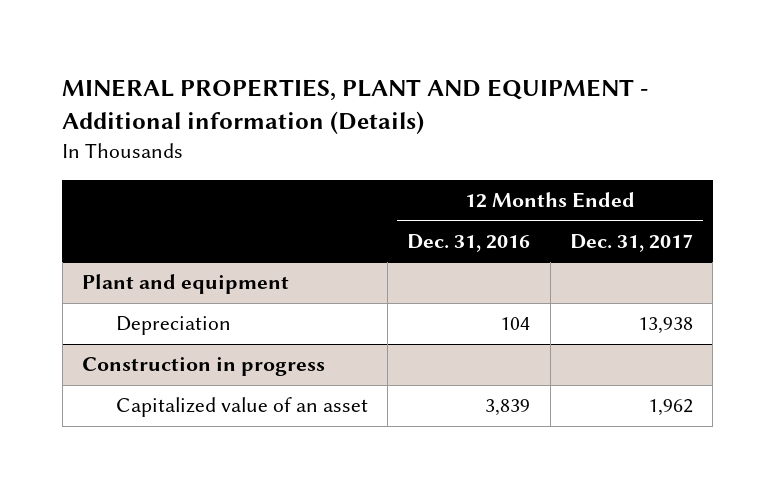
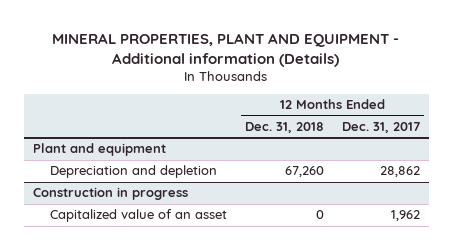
- | 12 Months Ended Dec. 31, 2016 | 12 Months Ended Dec. 31, 2017
+ | 12 Months Ended Dec. 31, 2018 | 12 Months Ended Dec. 31, 2017
@ Plant and equipment
- Depreciation | 104 | 13,938
+ Depreciation and depletion | 67,260 | 28,862

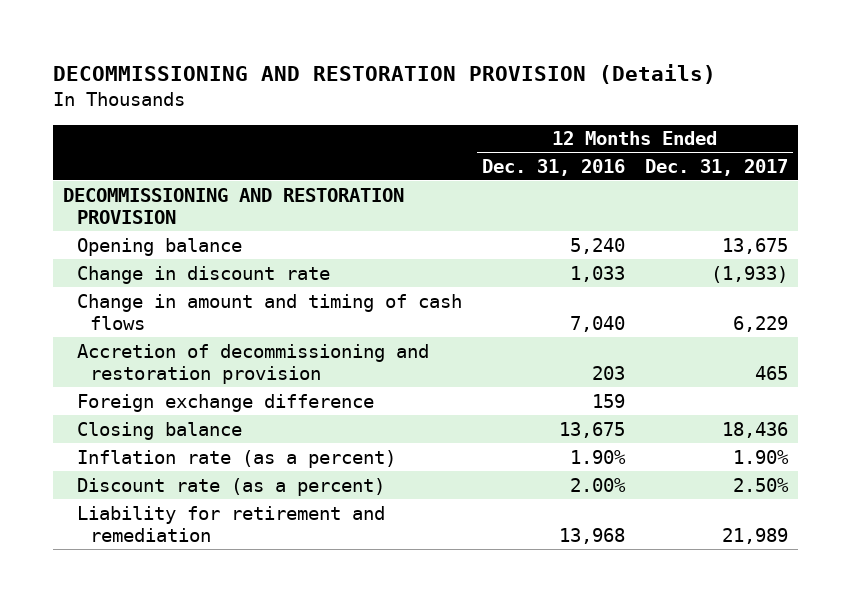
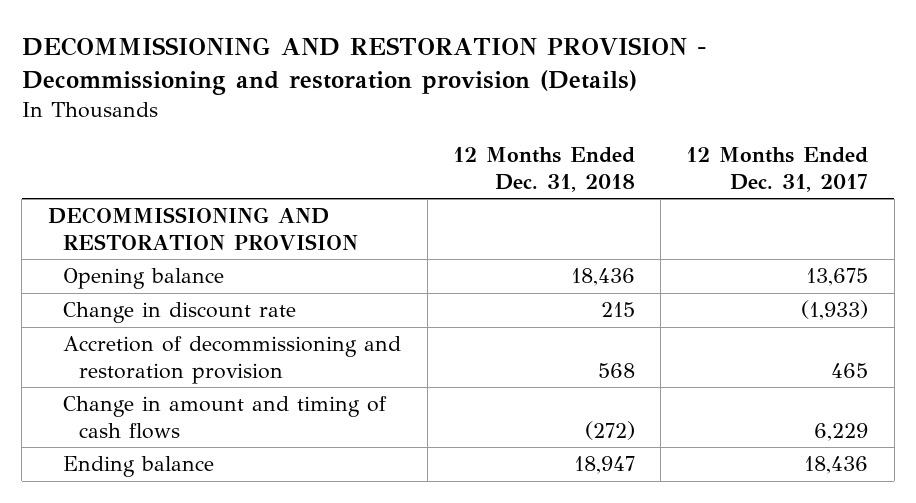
- DECOMMISSIONING AND RESTORATION PROVISION (Details)
+ DECOMMISSIONING AND RESTORATION PROVISION - Decommissioning and restoration provision (Details)
- | 12 Months Ended Dec. 31, 2016 | 12 Months Ended Dec. 31, 2017
+ | 12 Months Ended Dec. 31, 2018 | 12 Months Ended Dec. 31, 2017
- Foreign exchange difference | 159 |
- Closing balance | 13,675 | 18,436
- Inflation rate (as a percent) | 1.90% | 1.90%
- Discount rate (as a percent) | 2.00% | 2.50%
- Liability for retirement and remediation | 13,968 | 21,989
moved down: Change in amount and timing of cash flows | (272) | 6,229
+ Ending balance | 18,947 | 18,436

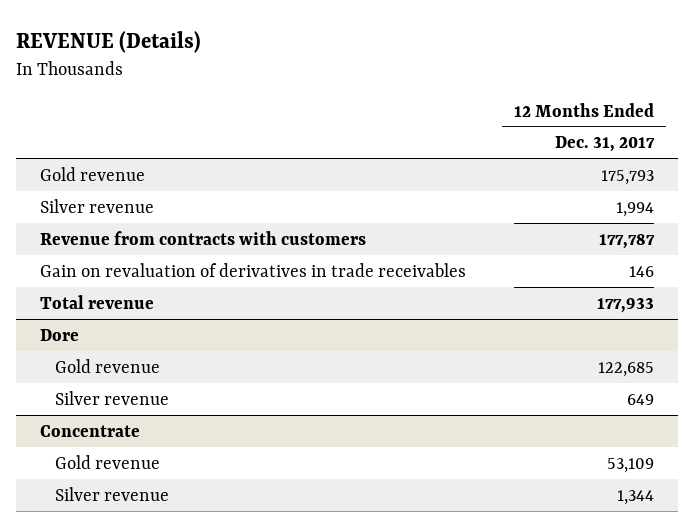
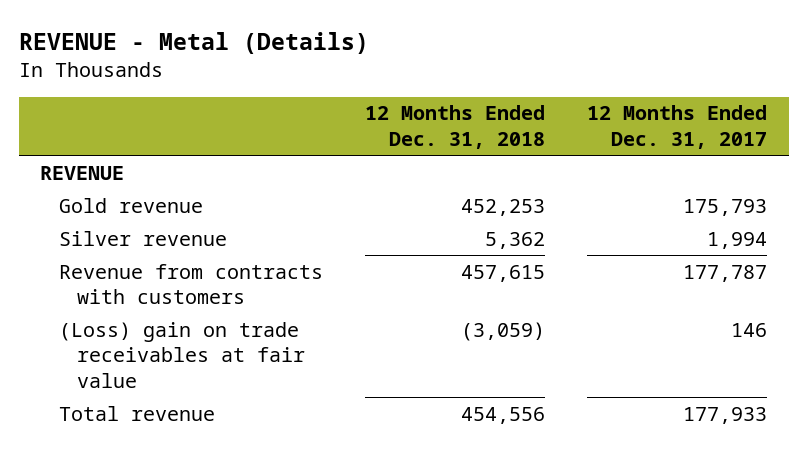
- REVENUE (Details)
+ REVENUE - Metal (Details)
- | 12 Months Ended Dec. 31, 2017
+ | 12 Months Ended Dec. 31, 2018 | 12 Months Ended Dec. 31, 2017
+ REVENUE
- Gain on revaluation of derivatives in trade receivables | 146
+ (Loss) gain on trade receivables at fair value | (3,059) | 146
- Dore
- Gold revenue | 122,685
- Silver revenue | 649
- Concentrate
- Gold revenue | 53,109
- Silver revenue | 1,344

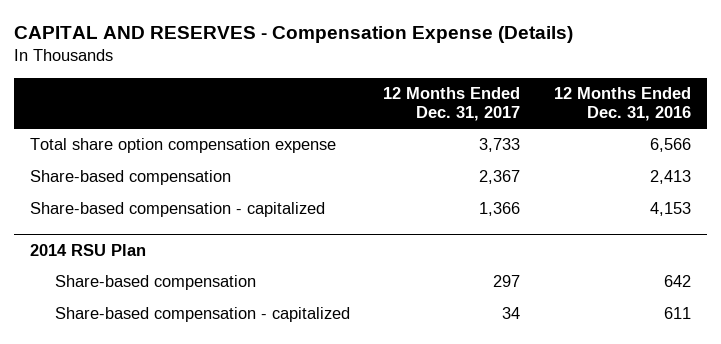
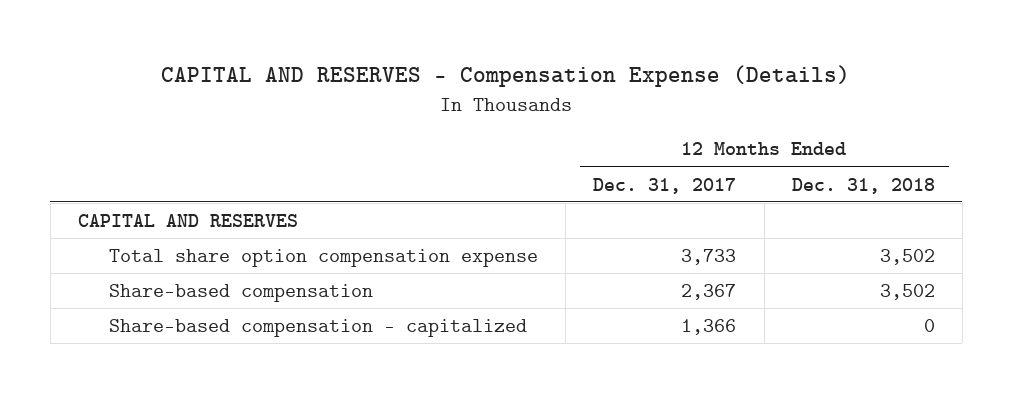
- | 12 Months Ended Dec. 31, 2017 | 12 Months Ended Dec. 31, 2016
+ | 12 Months Ended Dec. 31, 2017 | 12 Months Ended Dec. 31, 2018
+ CAPITAL AND RESERVES
- 2014 RSU Plan
- Share-based compensation | 297 | 642
- Share-based compensation - capitalized | 34 | 611

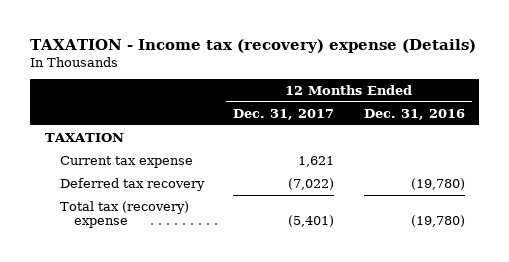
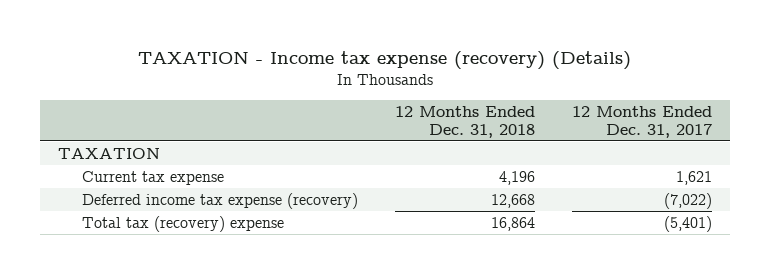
- TAXATION - Income tax (recovery) expense (Details)
+ TAXATION - Income tax expense (recovery) (Details)
- | 12 Months Ended Dec. 31, 2017 | 12 Months Ended Dec. 31, 2016
+ | 12 Months Ended Dec. 31, 2018 | 12 Months Ended Dec. 31, 2017
- Deferred tax recovery | (7,022) | (19,780)
+ Deferred income tax expense (recovery) | 12,668 | (7,022)

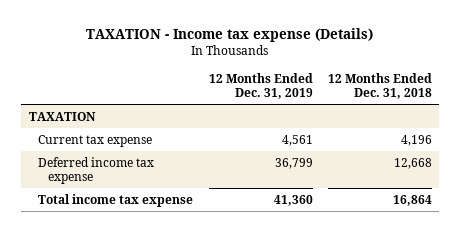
- TAXATION - Income tax expense (recovery) (Details)
+ TAXATION - Income tax expense (Details)
- | 12 Months Ended Dec. 31, 2018 | 12 Months Ended Dec. 31, 2017
+ | 12 Months Ended Dec. 31, 2019 | 12 Months Ended Dec. 31, 2018
- Deferred income tax expense (recovery) | 12,668 | (7,022)
- Total tax (recovery) expense | 16,864 | (5,401)
+ Deferred income tax expense | 36,799 | 12,668
+ Total income tax expense | 41,360 | 16,864

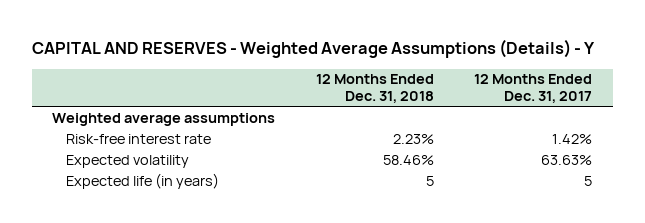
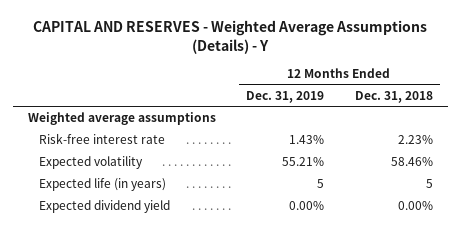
- | 12 Months Ended Dec. 31, 2018 | 12 Months Ended Dec. 31, 2017
+ | 12 Months Ended Dec. 31, 2019 | 12 Months Ended Dec. 31, 2018
+ Expected dividend yield | 0.00% | 0.00%

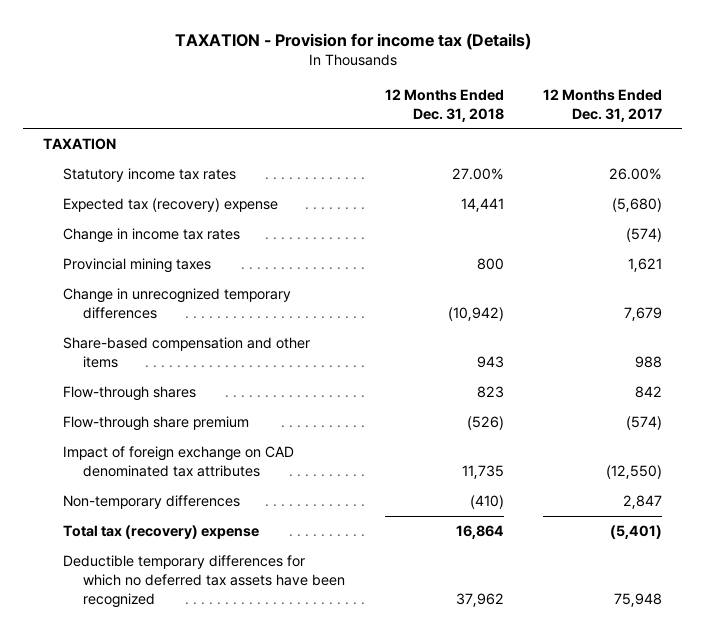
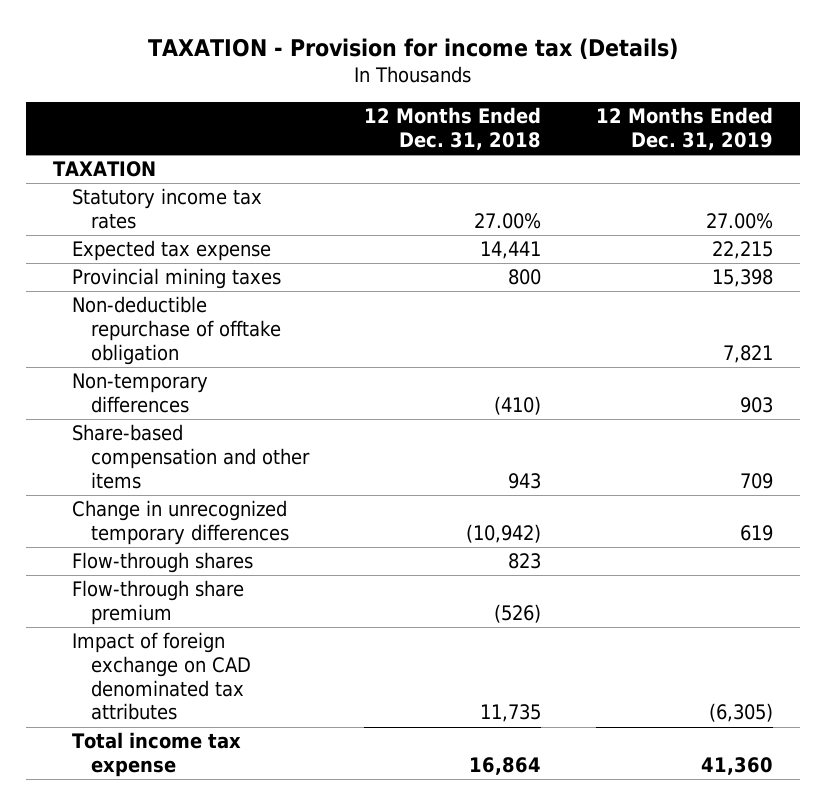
- | 12 Months Ended Dec. 31, 2018 | 12 Months Ended Dec. 31, 2017
+ | 12 Months Ended Dec. 31, 2018 | 12 Months Ended Dec. 31, 2019
- Expected tax (recovery) expense | 14,441 | (5,680)
- Change in income tax rates | | (574)
+ Expected tax expense | 14,441 | 22,215
+ Non-deductible repurchase of offtake obligation | | 7,821
moved up: Non-temporary differences | (410) | 903
moved down: Change in unrecognized temporary differences | (10,942) | 619
- Total tax (recovery) expense | 16,864 | (5,401)
- Deductible temporary differences for which no deferred tax assets have been recognized | 37,962 | 75,948
+ Total income tax expense | 16,864 | 41,360

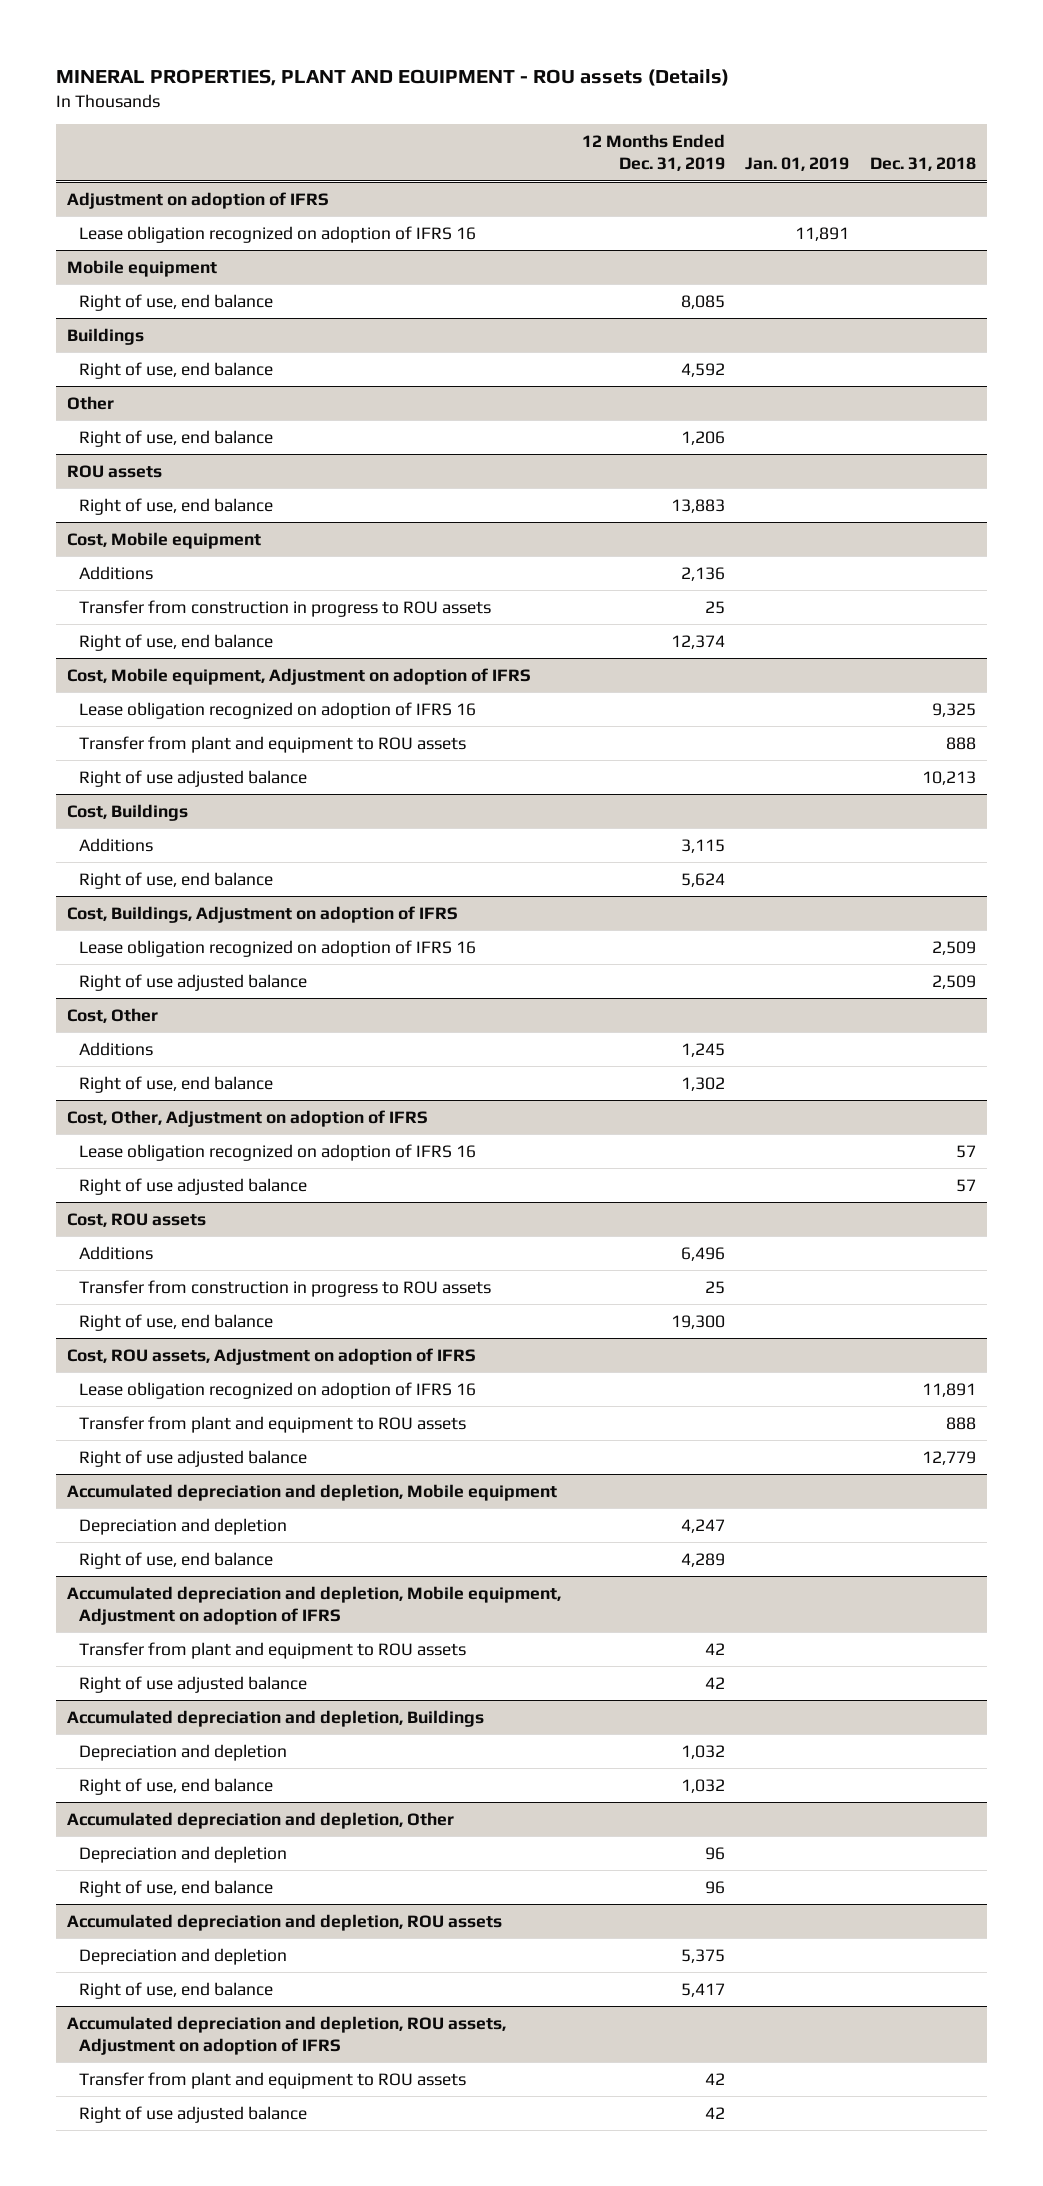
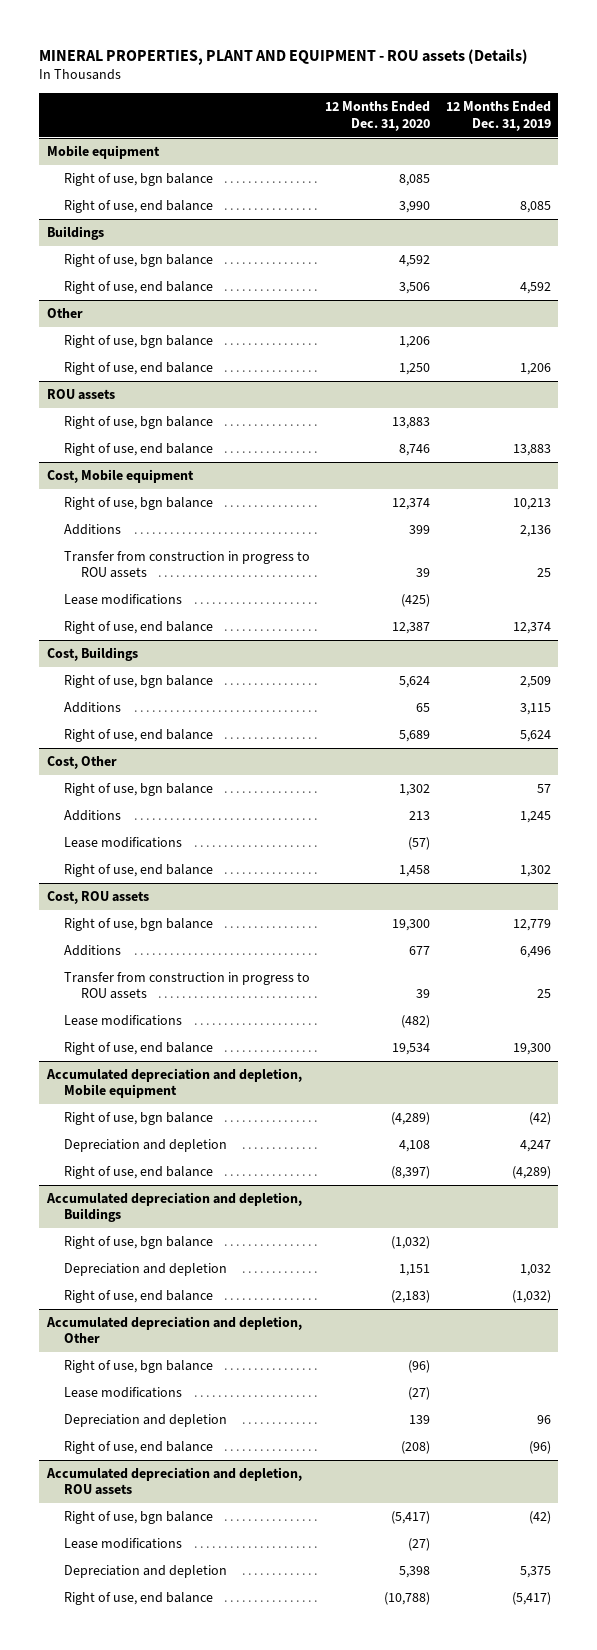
- | 12 Months Ended Dec. 31, 2019 | Jan. 01, 2019 | Dec. 31, 2018
+ | 12 Months Ended Dec. 31, 2020 | 12 Months Ended Dec. 31, 2019
- Adjustment on adoption of IFRS
- Lease obligation recognized on adoption of IFRS 16 | | 11,891 |
@ Mobile equipment
+ Right of use, bgn balance | 8,085 |
@ Buildings
+ Right of use, bgn balance | 4,592 |
@ Other
+ Right of use, bgn balance | 1,206 |
@ ROU assets
+ Right of use, bgn balance | 13,883 |
@ Cost, Mobile equipment
+ Right of use, bgn balance | 12,374 | 10,213
+ Lease modifications | (425) |
- Cost, Mobile equipment, Adjustment on adoption of IFRS
- Lease obligation recognized on adoption of IFRS 16 | | | 9,325
- Transfer from plant and equipment to ROU assets | | | 888
- Right of use adjusted balance | | | 10,213
@ Cost, Buildings
+ Right of use, bgn balance | 5,624 | 2,509
- Cost, Buildings, Adjustment on adoption of IFRS
- Lease obligation recognized on adoption of IFRS 16 | | | 2,509
- Right of use adjusted balance | | | 2,509
@ Cost, Other
+ Right of use, bgn balance | 1,302 | 57
+ Lease modifications | (57) |
- Cost, Other, Adjustment on adoption of IFRS
- Lease obligation recognized on adoption of IFRS 16 | | | 57
- Right of use adjusted balance | | | 57
@ Cost, ROU assets
+ Right of use, bgn balance | 19,300 | 12,779
+ Lease modifications | (482) |
- Cost, ROU assets, Adjustment on adoption of IFRS
- Lease obligation recognized on adoption of IFRS 16 | | | 11,891
- Transfer from plant and equipment to ROU assets | | | 888
- Right of use adjusted balance | | | 12,779
@ Accumulated depreciation and depletion, Mobile equipment
+ Right of use, bgn balance | (4,289) | (42)
- Right of use, end balance | 4,289 | |
- Accumulated depreciation and depletion, Mobile equipment, Adjustment on adoption of IFRS
- Transfer from plant and equipment to ROU assets | 42 | |
- Right of use adjusted balance | 42 | |
@ Accumulated depreciation and depletion, Mobile equipment
+ Right of use, end balance | (8,397) | (4,289)
@ Accumulated depreciation and depletion, Buildings
+ Right of use, bgn balance | (1,032) |
- Right of use, end balance | 1,032 | |
+ Right of use, end balance | (2,183) | (1,032)
@ Accumulated depreciation and depletion, Other
+ Right of use, bgn balance | (96) |
+ Lease modifications | (27) |
- Right of use, end balance | 96 | |
+ Right of use, end balance | (208) | (96)
@ Accumulated depreciation and depletion, ROU assets
+ Right of use, bgn balance | (5,417) | (42)
+ Lease modifications | (27) |
- Right of use, end balance | 5,417 | |
- Accumulated depreciation and depletion, ROU assets, Adjustment on adoption of IFRS
- Transfer from plant and equipment to ROU assets | 42 | |
- Right of use adjusted balance | 42 | |
@ Accumulated depreciation and depletion, ROU assets
+ Right of use, end balance | (10,788) | (5,417)

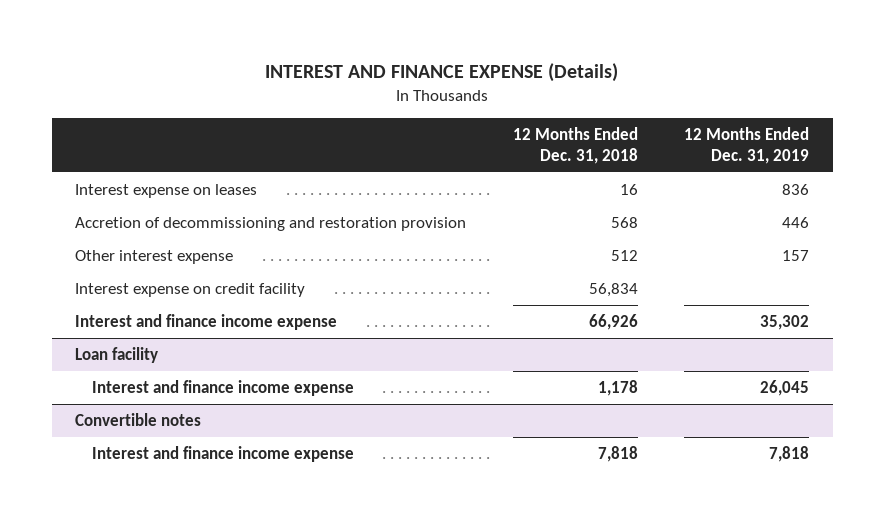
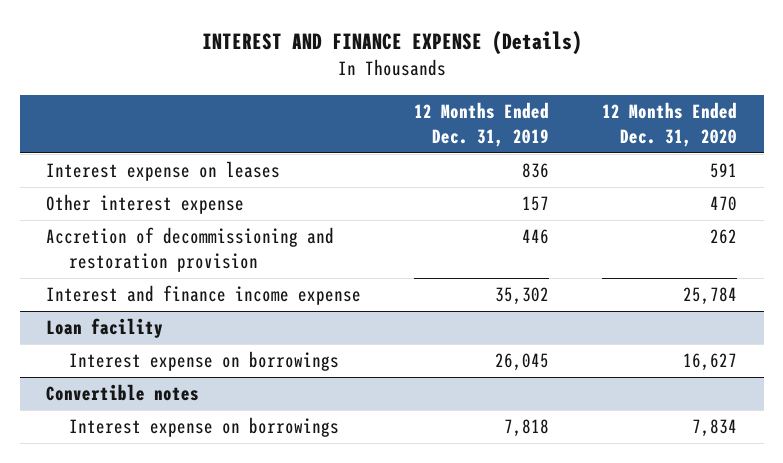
- | 12 Months Ended Dec. 31, 2018 | 12 Months Ended Dec. 31, 2019
+ | 12 Months Ended Dec. 31, 2019 | 12 Months Ended Dec. 31, 2020
- Interest expense on credit facility | 56,834 |
moved down: Accretion of decommissioning and restoration provision | 446 | 262
@ Loan facility
- Interest and finance income expense | 1,178 | 26,045
+ Interest expense on borrowings | 26,045 | 16,627
@ Convertible notes
- Interest and finance income expense | 7,818 | 7,818
+ Interest expense on borrowings | 7,818 | 7,834

